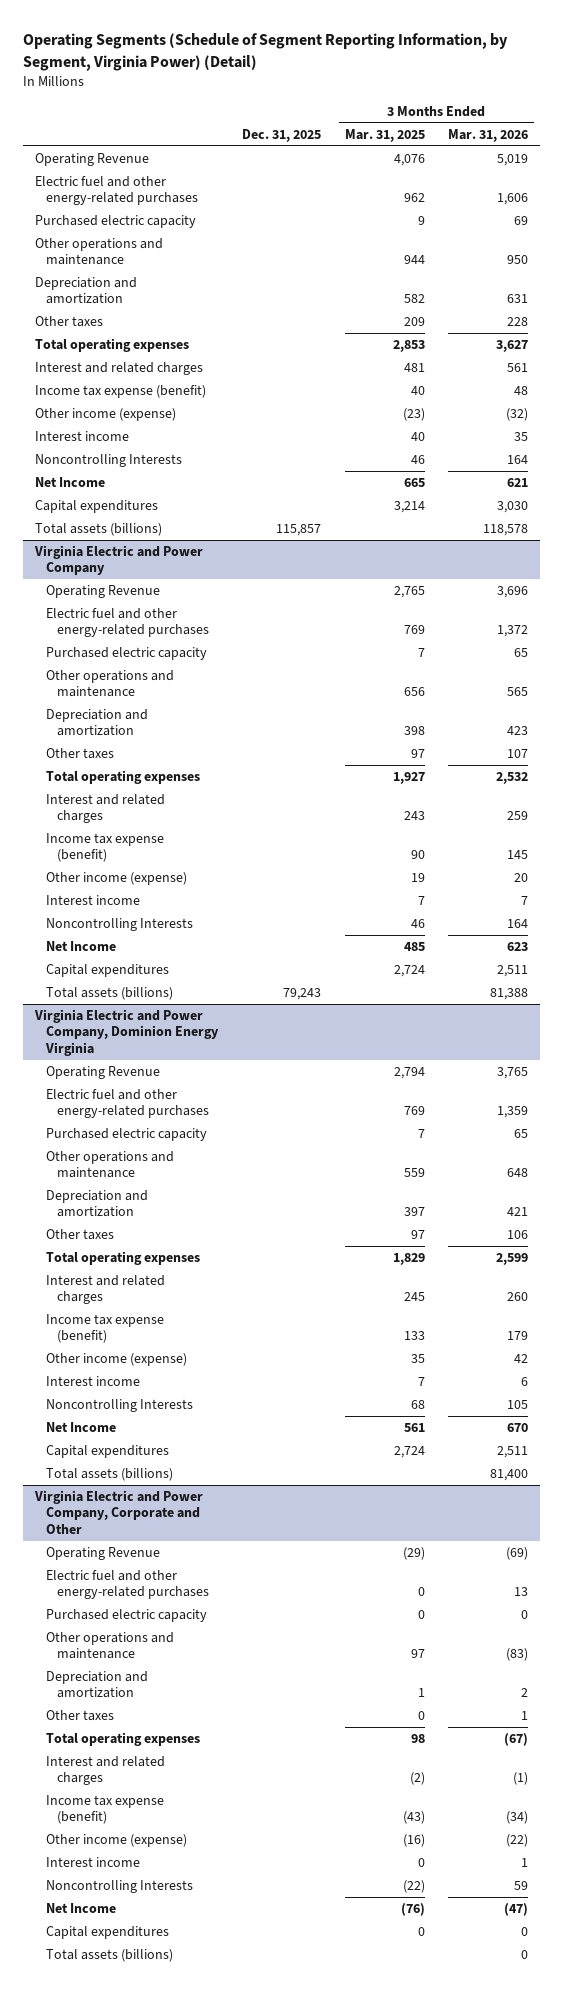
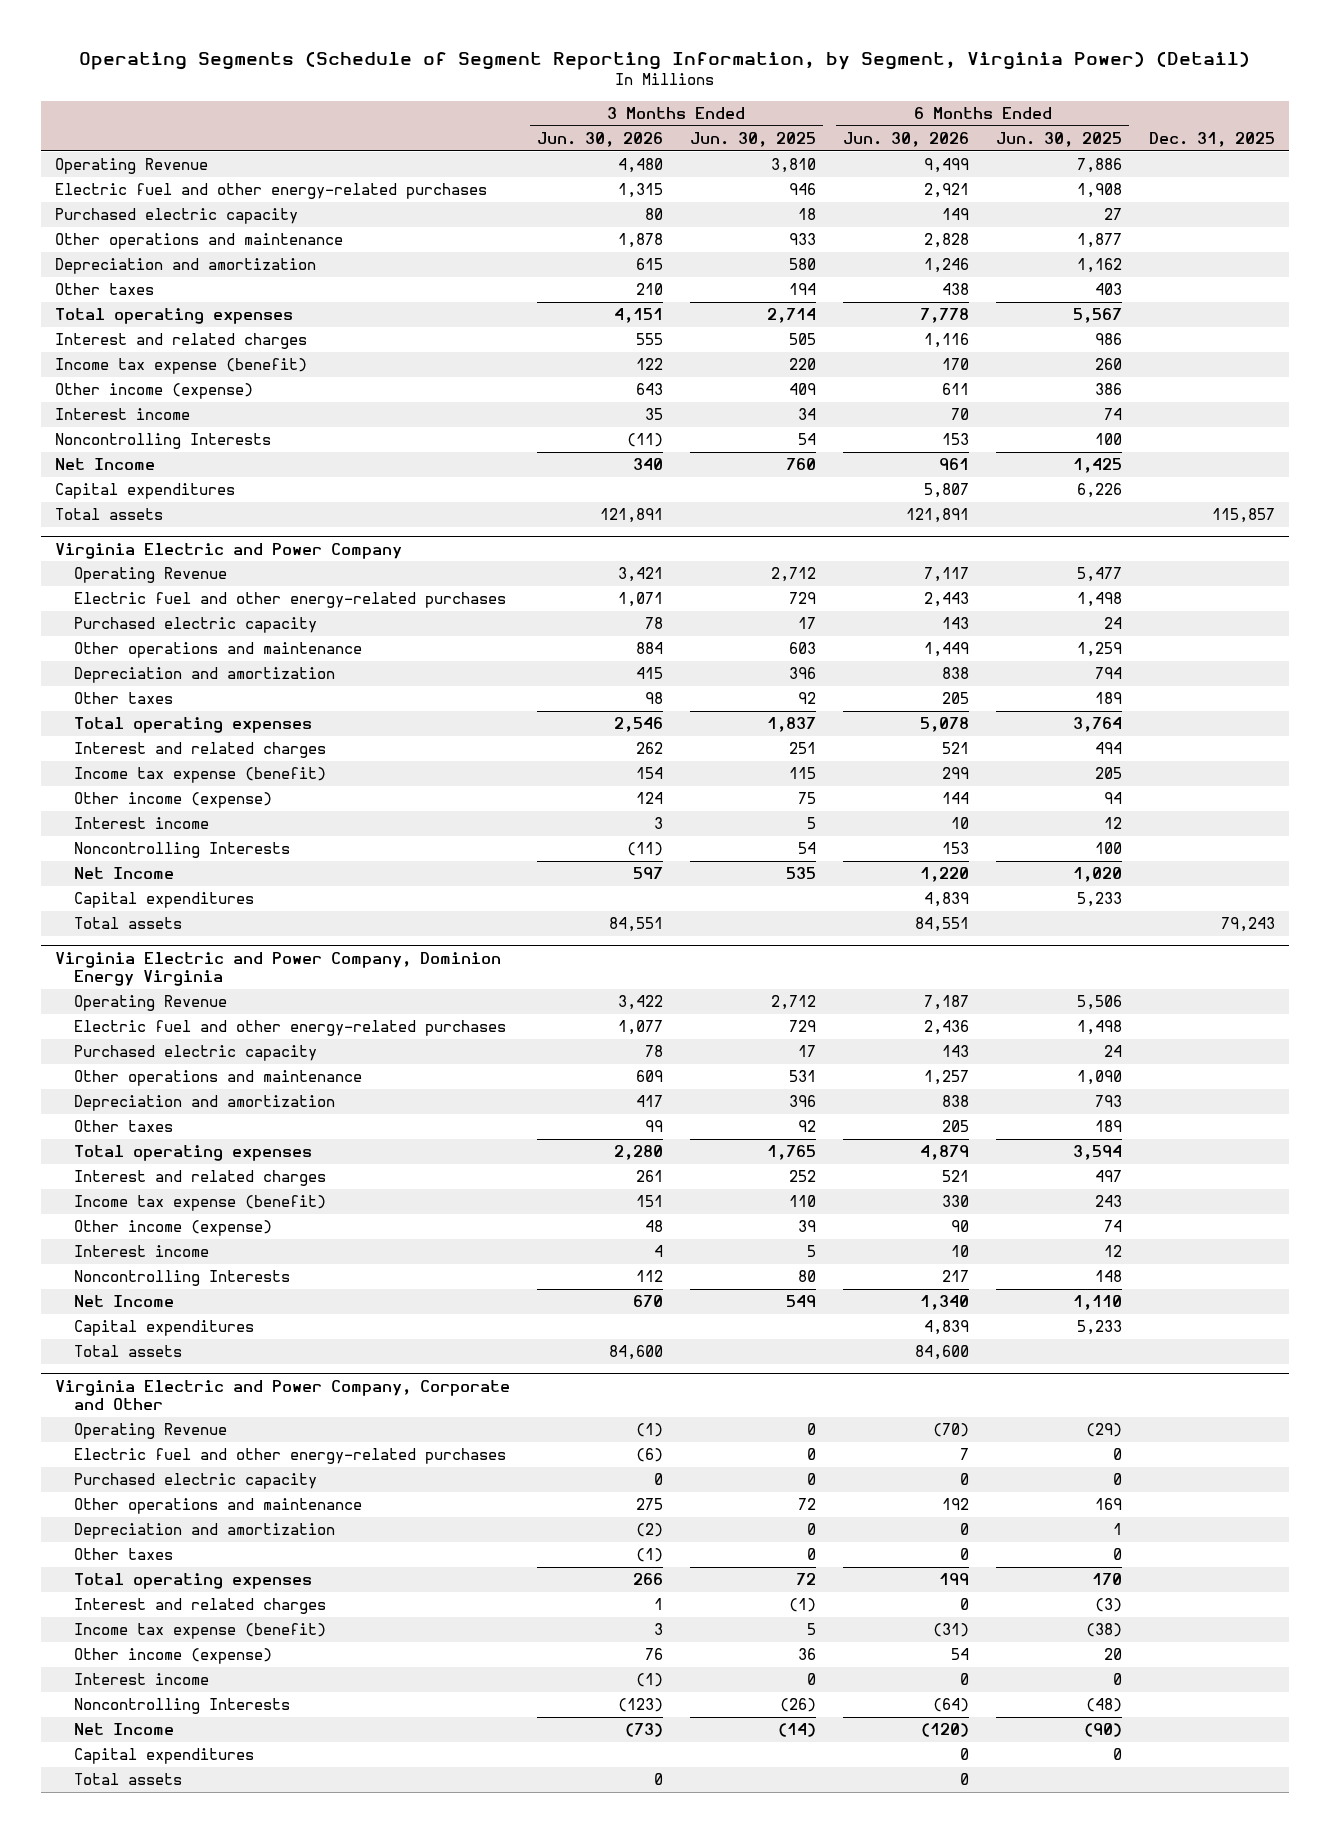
- | Dec. 31, 2025 | 3 Months Ended Mar. 31, 2025 | 3 Months Ended Mar. 31, 2026
+ | 3 Months Ended Jun. 30, 2026 | 3 Months Ended Jun. 30, 2025 | 6 Months Ended Jun. 30, 2026 | 6 Months Ended Jun. 30, 2025 | Dec. 31, 2025
- Total assets (billions) | 115,857 | | 118,578
+ Total assets | 121,891 | | 121,891 | | 115,857
@ Virginia Electric and Power Company
- Total assets (billions) | 79,243 | | 81,388
+ Total assets | 84,551 | | 84,551 | | 79,243
@ Virginia Electric and Power Company, Dominion Energy Virginia
- Total assets (billions) | | | 81,400
+ Total assets | 84,600 | | 84,600 | |
@ Virginia Electric and Power Company, Corporate and Other
- Total assets (billions) | | | 0
+ Total assets | 0 | | 0 | |

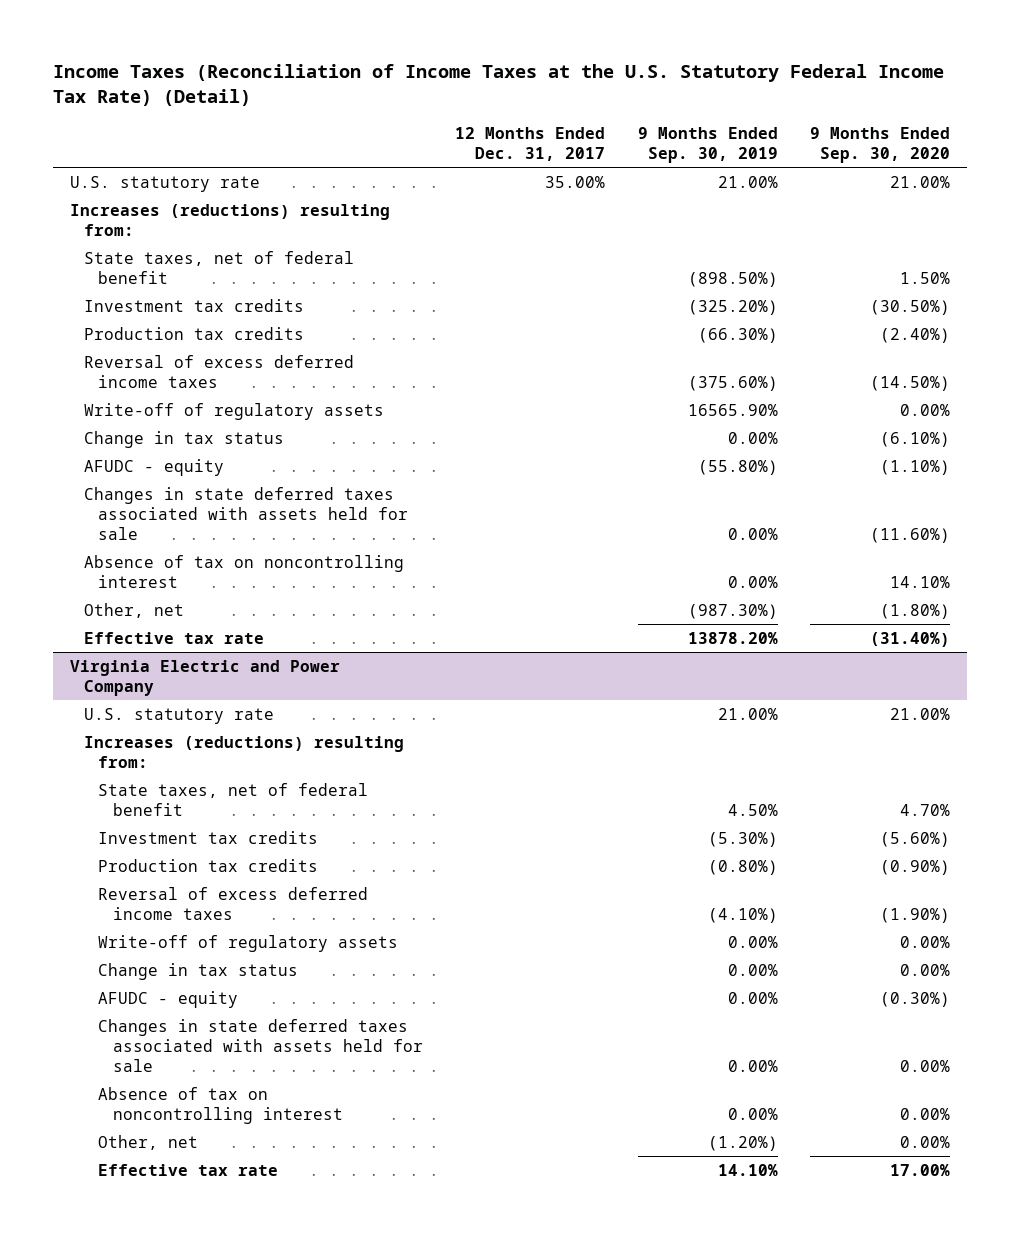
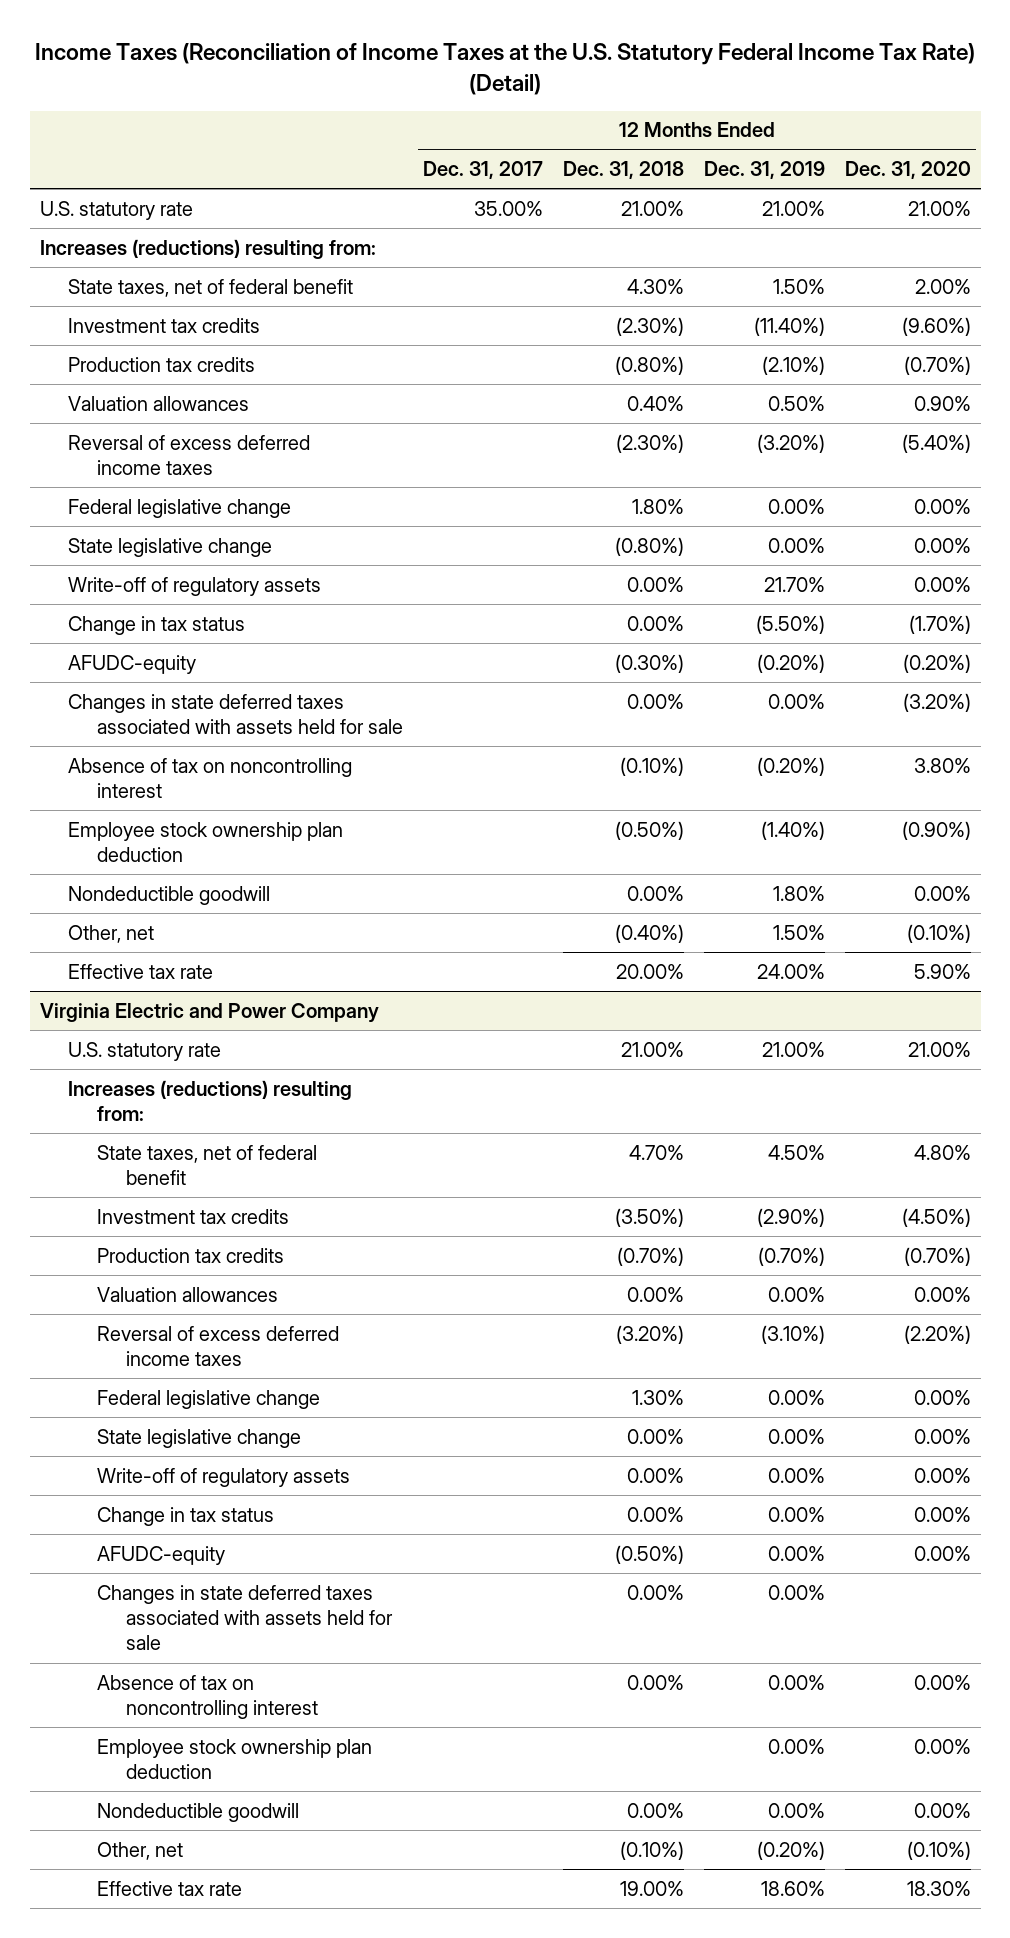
- | 12 Months Ended Dec. 31, 2017 | 9 Months Ended Sep. 30, 2019 | 9 Months Ended Sep. 30, 2020
+ | 12 Months Ended Dec. 31, 2017 | 12 Months Ended Dec. 31, 2018 | 12 Months Ended Dec. 31, 2019 | 12 Months Ended Dec. 31, 2020
+ Valuation allowances | | 0.40% | 0.50% | 0.90%
+ Federal legislative change | | 1.80% | 0.00% | 0.00%
+ State legislative change | | (0.80%) | 0.00% | 0.00%
- AFUDC - equity | | (55.80%) | (1.10%)
+ AFUDC-equity | | (0.30%) | (0.20%) | (0.20%)
+ Employee stock ownership plan deduction | | (0.50%) | (1.40%) | (0.90%)
+ Nondeductible goodwill | | 0.00% | 1.80% | 0.00%
@ Virginia Electric and Power Company
+ Valuation allowances | | 0.00% | 0.00% | 0.00%
+ Federal legislative change | | 1.30% | 0.00% | 0.00%
+ State legislative change | | 0.00% | 0.00% | 0.00%
- AFUDC - equity | | 0.00% | (0.30%)
+ AFUDC-equity | | (0.50%) | 0.00% | 0.00%
+ Employee stock ownership plan deduction | | | 0.00% | 0.00%
+ Nondeductible goodwill | | 0.00% | 0.00% | 0.00%

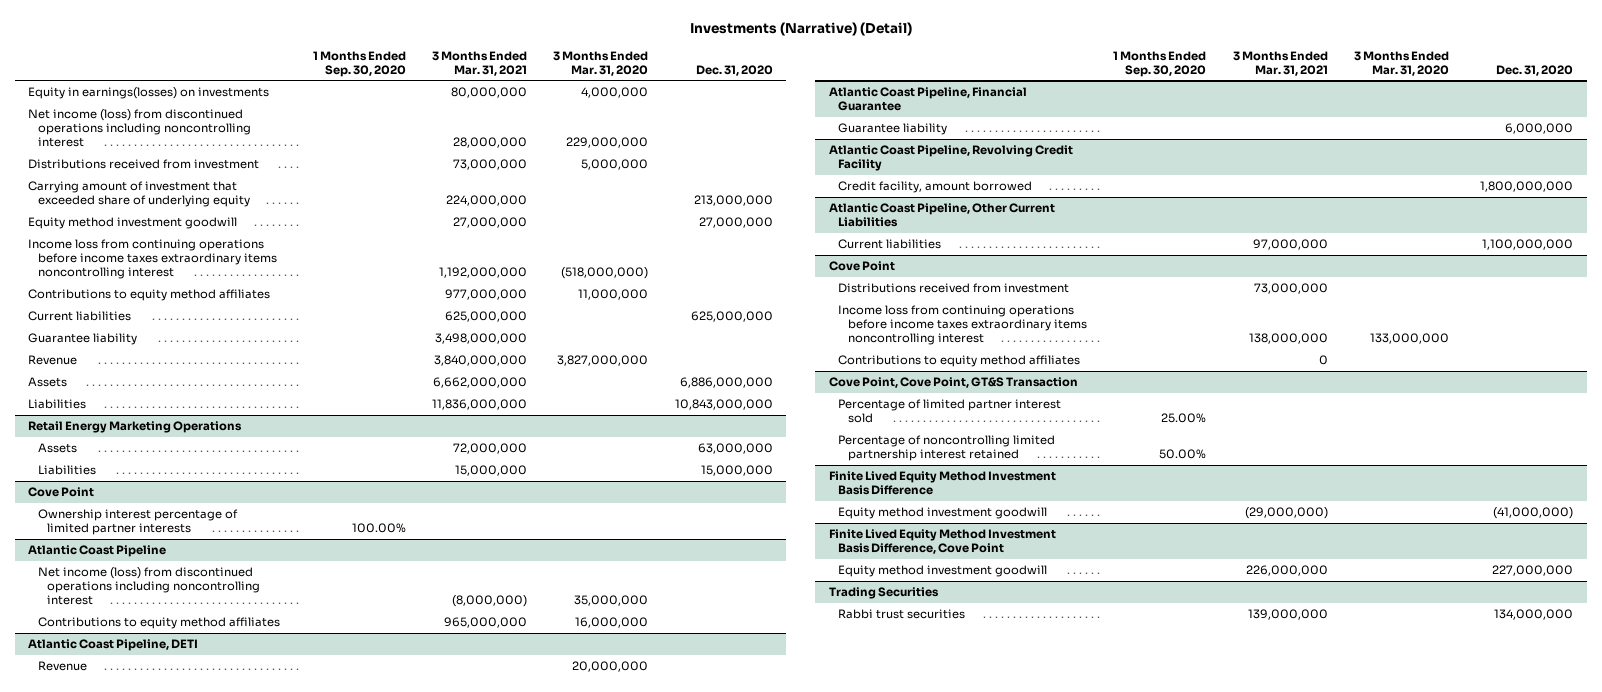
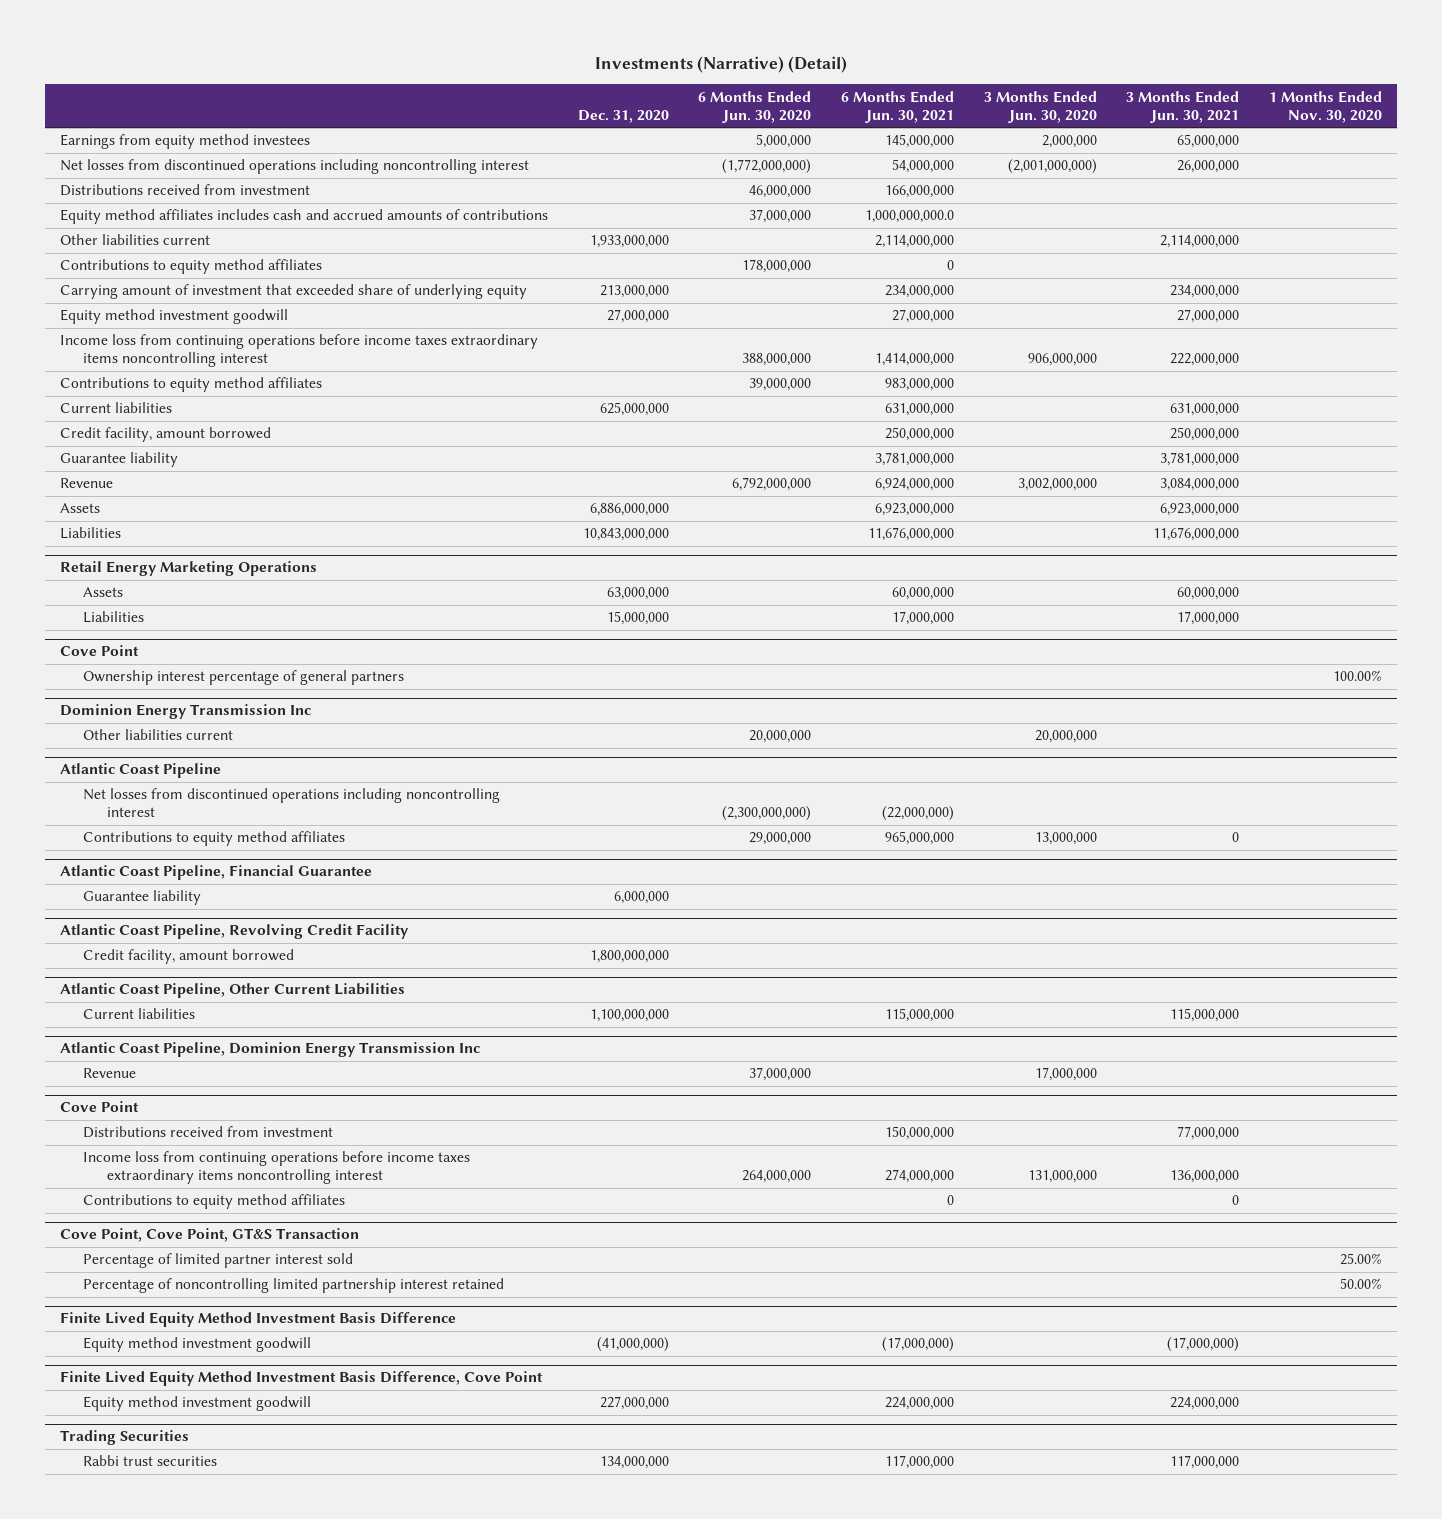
- | 1 Months Ended Sep. 30, 2020 | 3 Months Ended Mar. 31, 2021 | 3 Months Ended Mar. 31, 2020 | Dec. 31, 2020
+ | Dec. 31, 2020 | 6 Months Ended Jun. 30, 2020 | 6 Months Ended Jun. 30, 2021 | 3 Months Ended Jun. 30, 2020 | 3 Months Ended Jun. 30, 2021 | 1 Months Ended Nov. 30, 2020
- Equity in earnings(losses) on investments | | 80,000,000 | 4,000,000 |
- Net income (loss) from discontinued operations including noncontrolling interest | | 28,000,000 | 229,000,000 |
+ Earnings from equity method investees | | 5,000,000 | 145,000,000 | 2,000,000 | 65,000,000 |
+ Net losses from discontinued operations including noncontrolling interest | | (1,772,000,000) | 54,000,000 | (2,001,000,000) | 26,000,000 |
+ Equity method affiliates includes cash and accrued amounts of contributions | | 37,000,000 | 1,000,000,000.0 | | |
+ Other liabilities current | 1,933,000,000 | | 2,114,000,000 | | 2,114,000,000 |
+ Contributions to equity method affiliates | | 178,000,000 | 0 | | |
+ Credit facility, amount borrowed | | | 250,000,000 | | 250,000,000 |
@ Cove Point
- Ownership interest percentage of limited partner interests | 100.00% | | |
+ Ownership interest percentage of general partners | | | | | | 100.00%
+ Dominion Energy Transmission Inc
+ Other liabilities current | | 20,000,000 | | 20,000,000 | |
@ Atlantic Coast Pipeline
- Net income (loss) from discontinued operations including noncontrolling interest | | (8,000,000) | 35,000,000 |
+ Net losses from discontinued operations including noncontrolling interest | | (2,300,000,000) | (22,000,000) | | |
- Atlantic Coast Pipeline, DETI
- Revenue | | | 20,000,000 |
+ Atlantic Coast Pipeline, Dominion Energy Transmission Inc
+ Revenue | | 37,000,000 | | 17,000,000 | |

